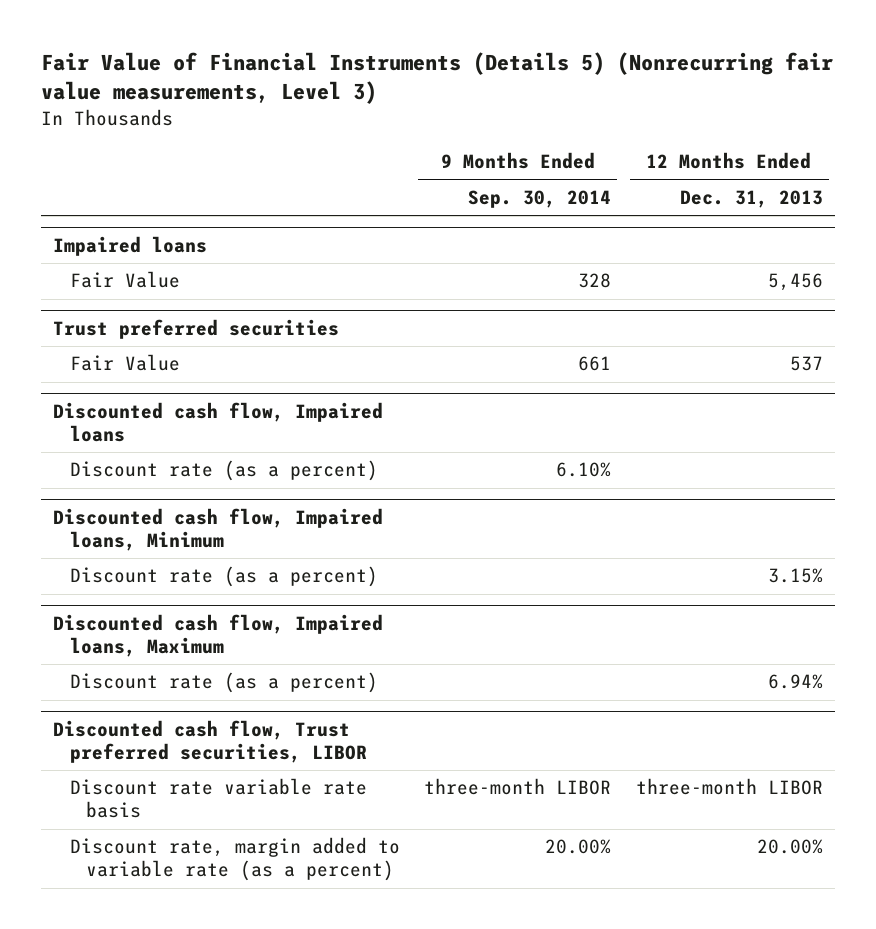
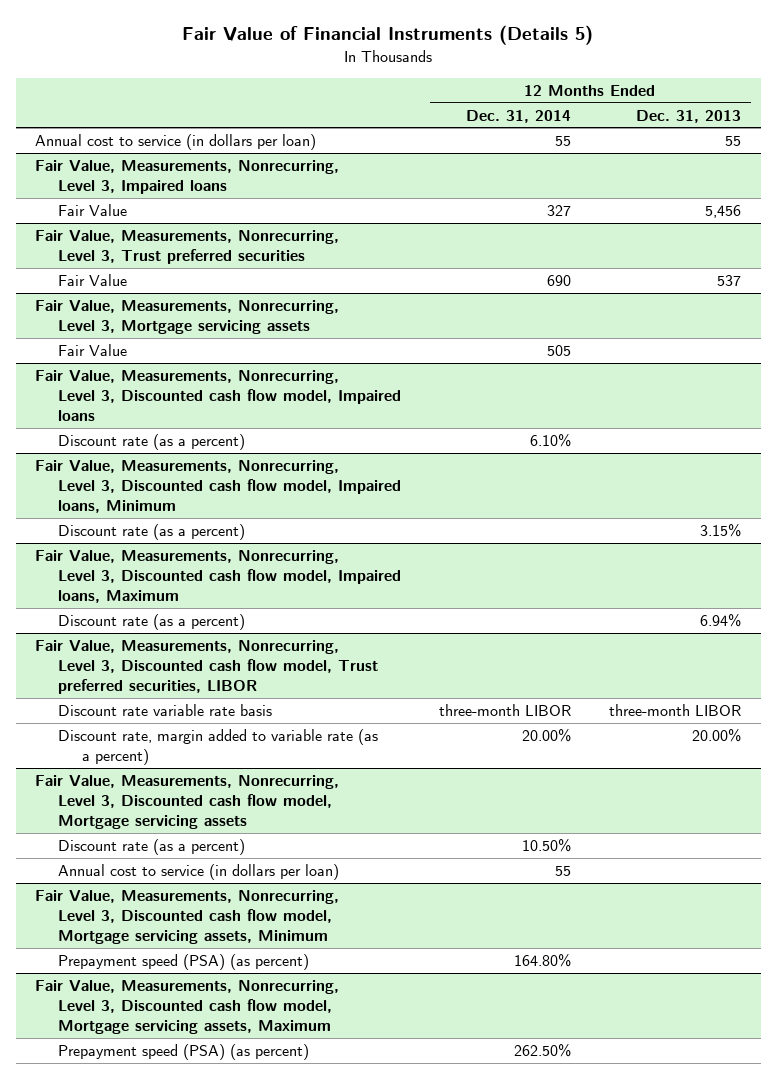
- Fair Value of Financial Instruments (Details 5) (Nonrecurring fair value measurements, Level 3)
+ Fair Value of Financial Instruments (Details 5)
- | 9 Months Ended Sep. 30, 2014 | 12 Months Ended Dec. 31, 2013
+ | 12 Months Ended Dec. 31, 2014 | 12 Months Ended Dec. 31, 2013
- Impaired loans
+ Annual cost to service (in dollars per loan) | 55 | 55
+ Fair Value, Measurements, Nonrecurring, Level 3, Impaired loans
- Trust preferred securities
+ Fair Value, Measurements, Nonrecurring, Level 3, Trust preferred securities
- Discounted cash flow, Impaired loans
+ Fair Value, Measurements, Nonrecurring, Level 3, Mortgage servicing assets
+ Fair Value | 505 |
+ Fair Value, Measurements, Nonrecurring, Level 3, Discounted cash flow model, Impaired loans
- Discounted cash flow, Impaired loans, Minimum
+ Fair Value, Measurements, Nonrecurring, Level 3, Discounted cash flow model, Impaired loans, Minimum
- Discounted cash flow, Impaired loans, Maximum
+ Fair Value, Measurements, Nonrecurring, Level 3, Discounted cash flow model, Impaired loans, Maximum
- Discounted cash flow, Trust preferred securities, LIBOR
+ Fair Value, Measurements, Nonrecurring, Level 3, Discounted cash flow model, Trust preferred securities, LIBOR
+ Fair Value, Measurements, Nonrecurring, Level 3, Discounted cash flow model, Mortgage servicing assets
+ Discount rate (as a percent) | 10.50% |
+ Annual cost to service (in dollars per loan) | 55 |
+ Fair Value, Measurements, Nonrecurring, Level 3, Discounted cash flow model, Mortgage servicing assets, Minimum
+ Prepayment speed (PSA) (as percent) | 164.80% |
+ Fair Value, Measurements, Nonrecurring, Level 3, Discounted cash flow model, Mortgage servicing assets, Maximum
+ Prepayment speed (PSA) (as percent) | 262.50% |

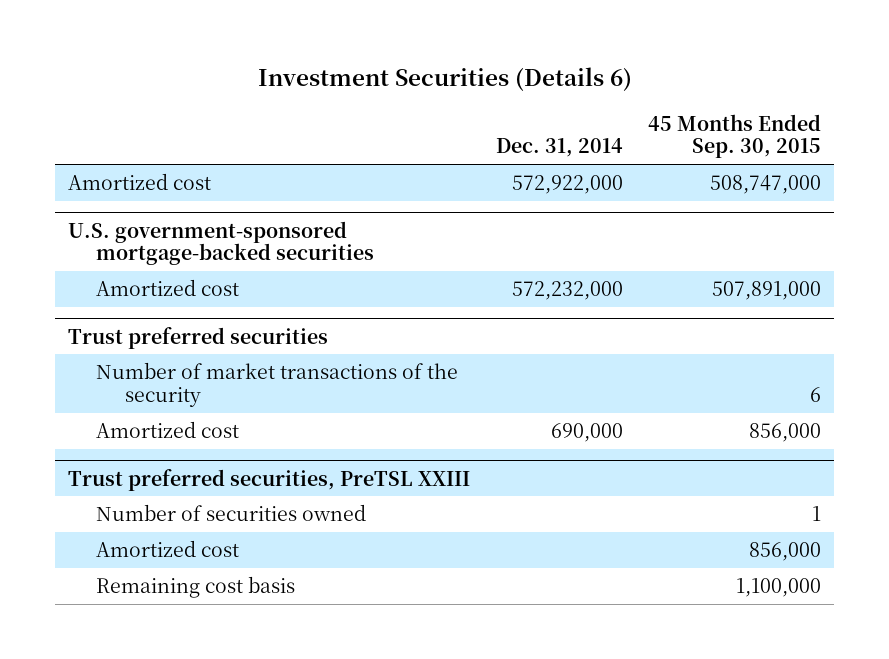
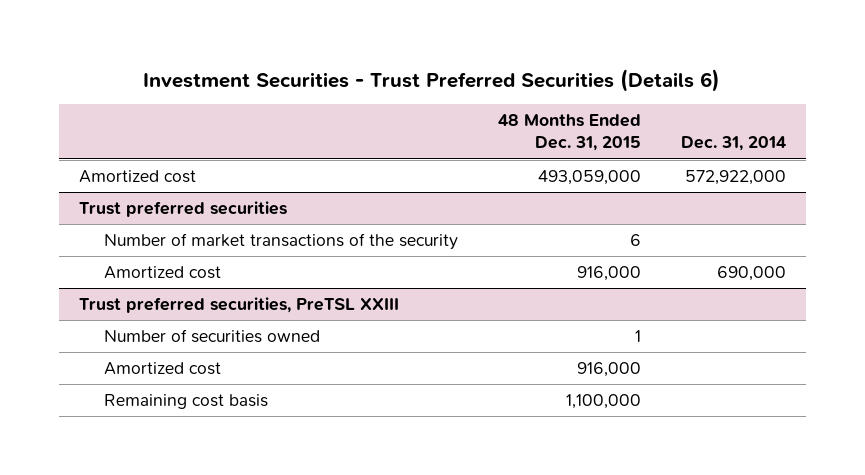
- Investment Securities (Details 6)
+ Investment Securities - Trust Preferred Securities (Details 6)
- | Dec. 31, 2014 | 45 Months Ended Sep. 30, 2015
+ | 48 Months Ended Dec. 31, 2015 | Dec. 31, 2014
- U.S. government-sponsored mortgage-backed securities
- Amortized cost | 572,232,000 | 507,891,000

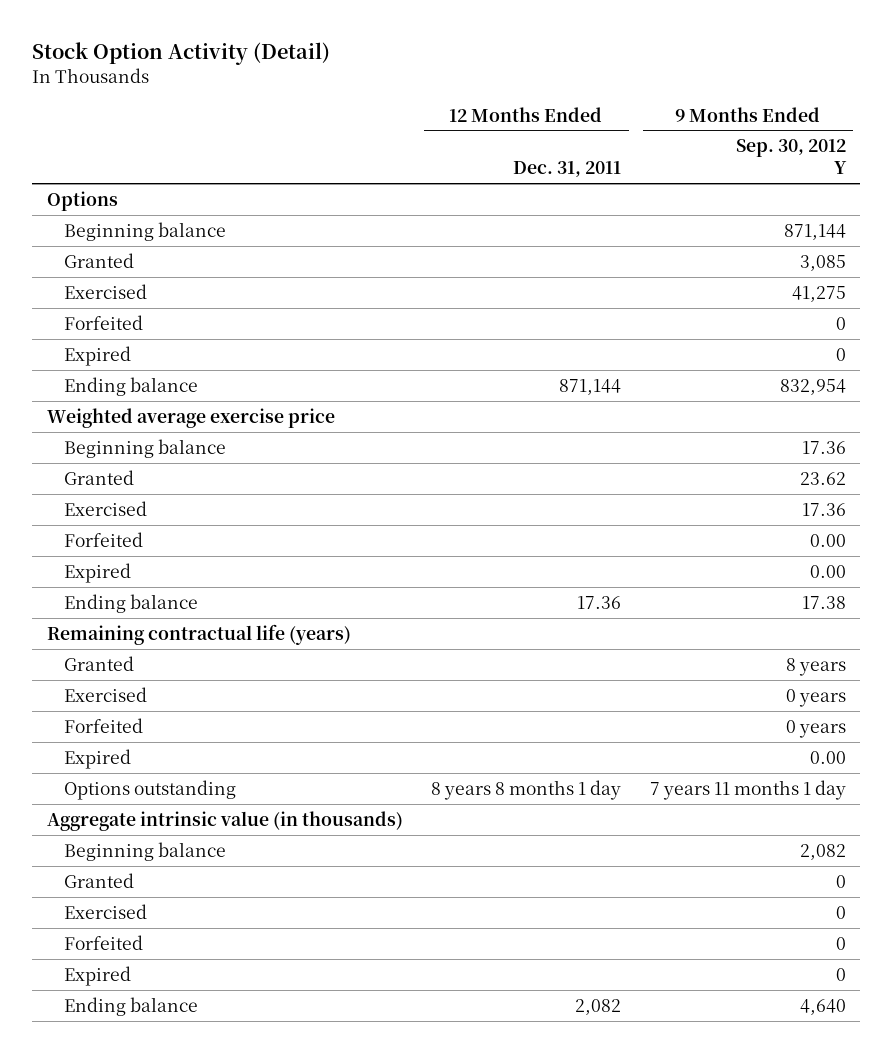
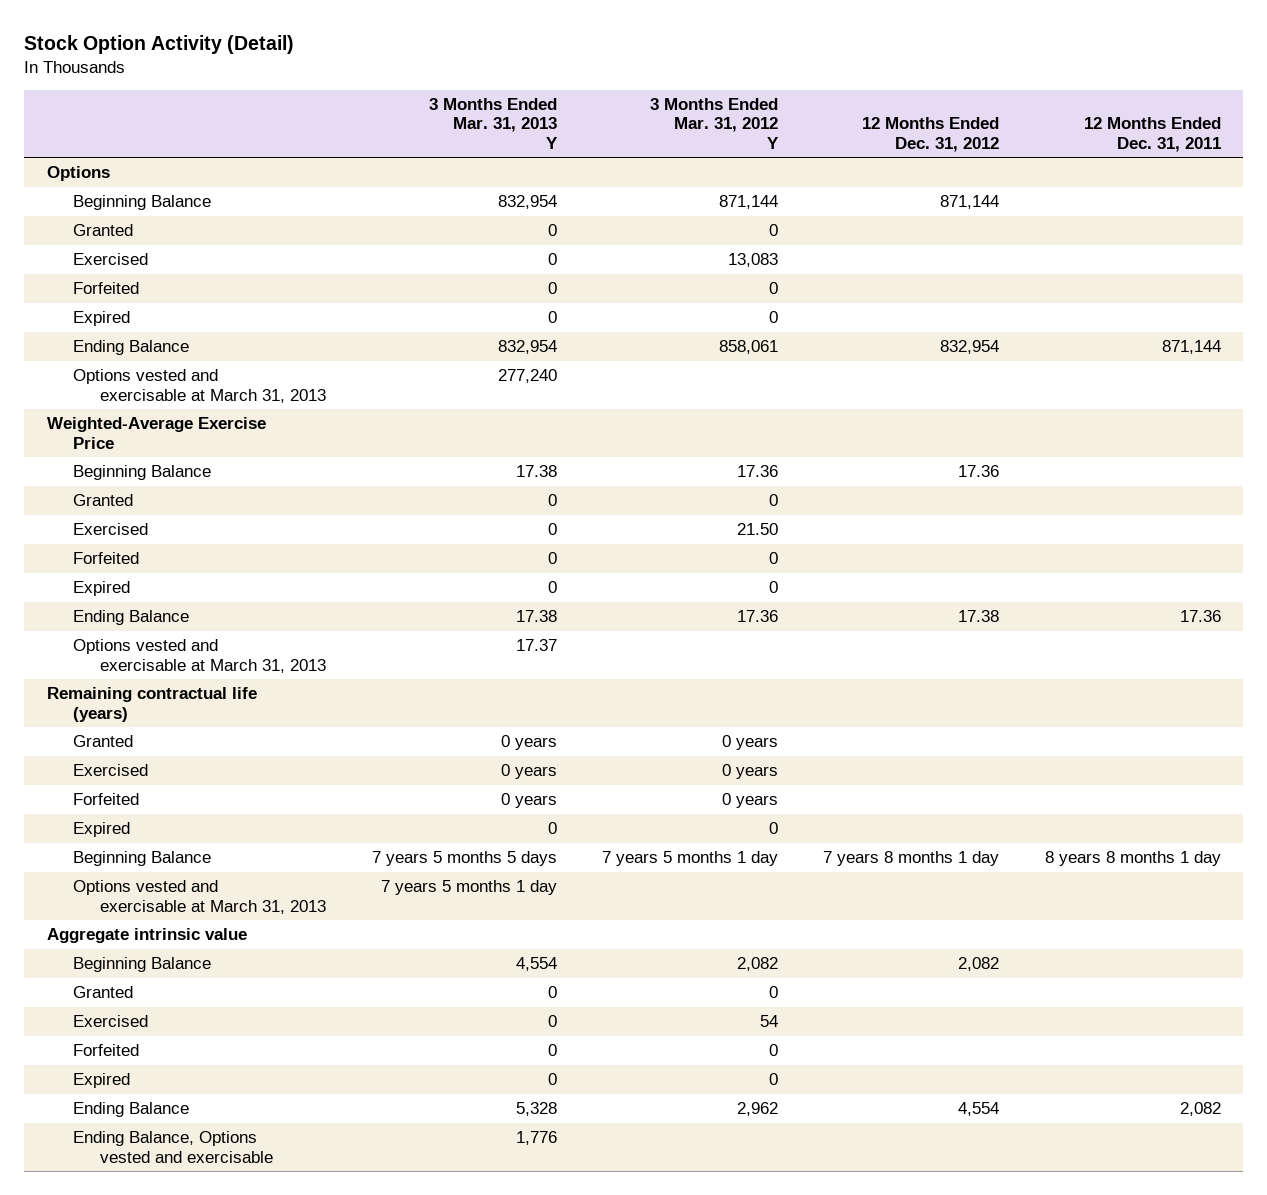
- | 12 Months Ended Dec. 31, 2011 | 9 Months Ended Sep. 30, 2012 Y
+ | 3 Months Ended Mar. 31, 2013 Y | 3 Months Ended Mar. 31, 2012 Y | 12 Months Ended Dec. 31, 2012 | 12 Months Ended Dec. 31, 2011
- Beginning balance | | 871,144
+ Beginning Balance | 832,954 | 871,144 | 871,144 |
- Ending balance | 871,144 | 832,954
- Weighted average exercise price
- Beginning balance | | 17.36
+ Ending Balance | 832,954 | 858,061 | 832,954 | 871,144
+ Options vested and exercisable at March 31, 2013 | 277,240 | | |
+ Weighted-Average Exercise Price
+ Beginning Balance | 17.38 | 17.36 | 17.36 |
- Ending balance | 17.36 | 17.38
+ Ending Balance | 17.38 | 17.36 | 17.38 | 17.36
+ Options vested and exercisable at March 31, 2013 | 17.37 | | |
- Options outstanding | 8 years 8 months 1 day | 7 years 11 months 1 day
- Aggregate intrinsic value (in thousands)
- Beginning balance | | 2,082
+ Beginning Balance | 7 years 5 months 5 days | 7 years 5 months 1 day | 7 years 8 months 1 day | 8 years 8 months 1 day
+ Options vested and exercisable at March 31, 2013 | 7 years 5 months 1 day | | |
+ Aggregate intrinsic value
+ Beginning Balance | 4,554 | 2,082 | 2,082 |
- Ending balance | 2,082 | 4,640
+ Ending Balance | 5,328 | 2,962 | 4,554 | 2,082
+ Ending Balance, Options vested and exercisable | 1,776 | | |

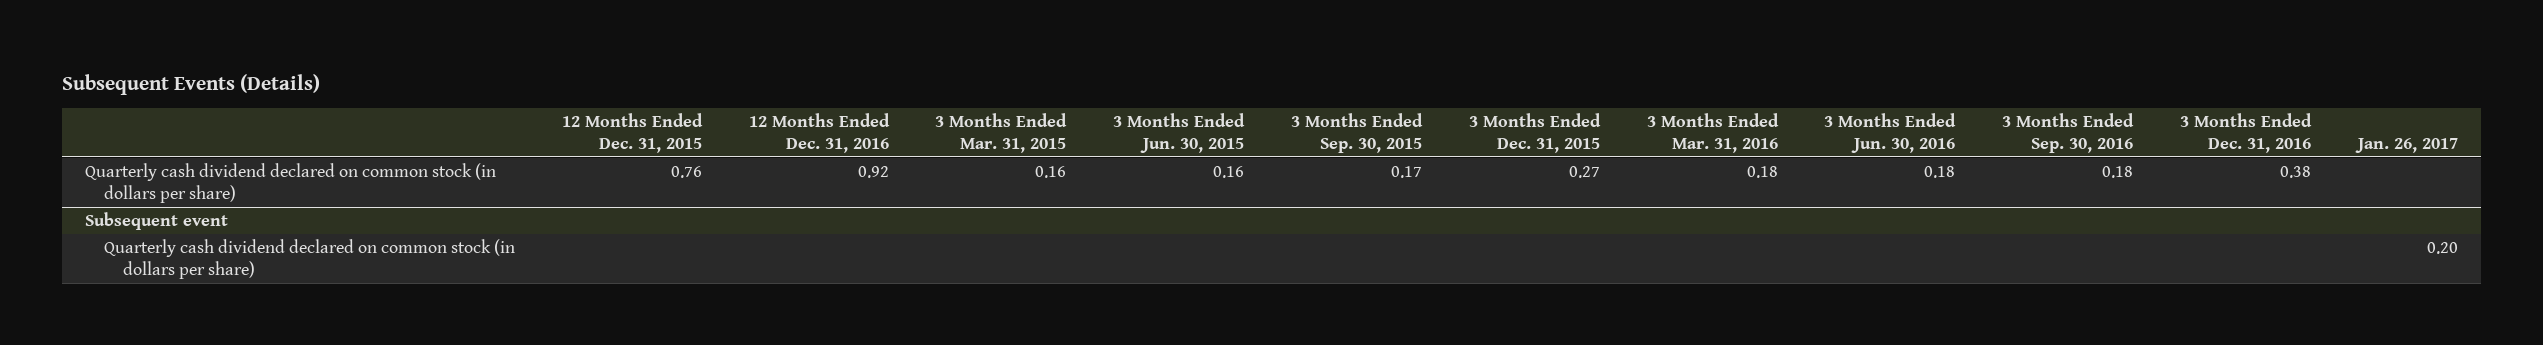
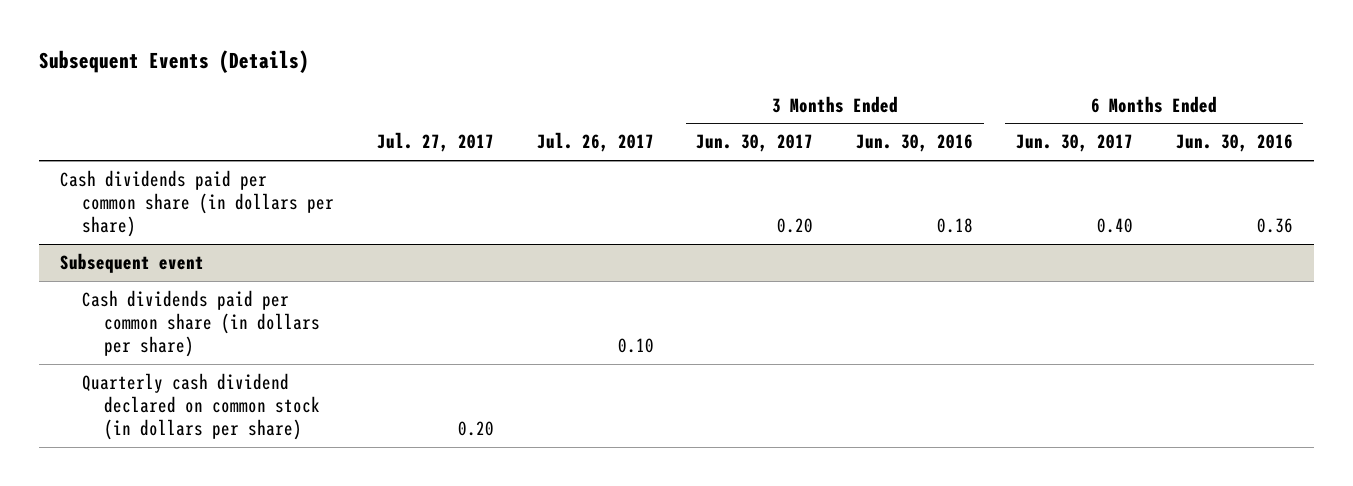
- | 12 Months Ended Dec. 31, 2015 | 12 Months Ended Dec. 31, 2016 | 3 Months Ended Mar. 31, 2015 | 3 Months Ended Jun. 30, 2015 | 3 Months Ended Sep. 30, 2015 | 3 Months Ended Dec. 31, 2015 | 3 Months Ended Mar. 31, 2016 | 3 Months Ended Jun. 30, 2016 | 3 Months Ended Sep. 30, 2016 | 3 Months Ended Dec. 31, 2016 | Jan. 26, 2017
+ | Jul. 27, 2017 | Jul. 26, 2017 | 3 Months Ended Jun. 30, 2017 | 3 Months Ended Jun. 30, 2016 | 6 Months Ended Jun. 30, 2017 | 6 Months Ended Jun. 30, 2016
- Quarterly cash dividend declared on common stock (in dollars per share) | 0.76 | 0.92 | 0.16 | 0.16 | 0.17 | 0.27 | 0.18 | 0.18 | 0.18 | 0.38 |
+ Cash dividends paid per common share (in dollars per share) | | | 0.20 | 0.18 | 0.40 | 0.36
@ Subsequent event
+ Cash dividends paid per common share (in dollars per share) | | 0.10 | | | |

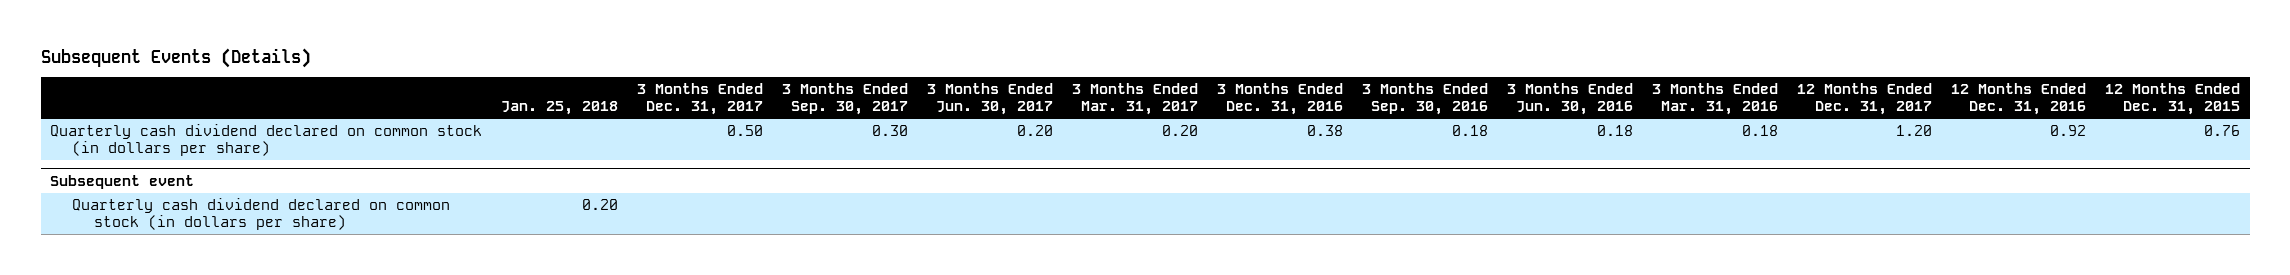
- | Jul. 27, 2017 | Jul. 26, 2017 | 3 Months Ended Jun. 30, 2017 | 3 Months Ended Jun. 30, 2016 | 6 Months Ended Jun. 30, 2017 | 6 Months Ended Jun. 30, 2016
+ | Jan. 25, 2018 | 3 Months Ended Dec. 31, 2017 | 3 Months Ended Sep. 30, 2017 | 3 Months Ended Jun. 30, 2017 | 3 Months Ended Mar. 31, 2017 | 3 Months Ended Dec. 31, 2016 | 3 Months Ended Sep. 30, 2016 | 3 Months Ended Jun. 30, 2016 | 3 Months Ended Mar. 31, 2016 | 12 Months Ended Dec. 31, 2017 | 12 Months Ended Dec. 31, 2016 | 12 Months Ended Dec. 31, 2015
- Cash dividends paid per common share (in dollars per share) | | | 0.20 | 0.18 | 0.40 | 0.36
+ Quarterly cash dividend declared on common stock (in dollars per share) | | 0.50 | 0.30 | 0.20 | 0.20 | 0.38 | 0.18 | 0.18 | 0.18 | 1.20 | 0.92 | 0.76
@ Subsequent event
- Cash dividends paid per common share (in dollars per share) | | 0.10 | | | |

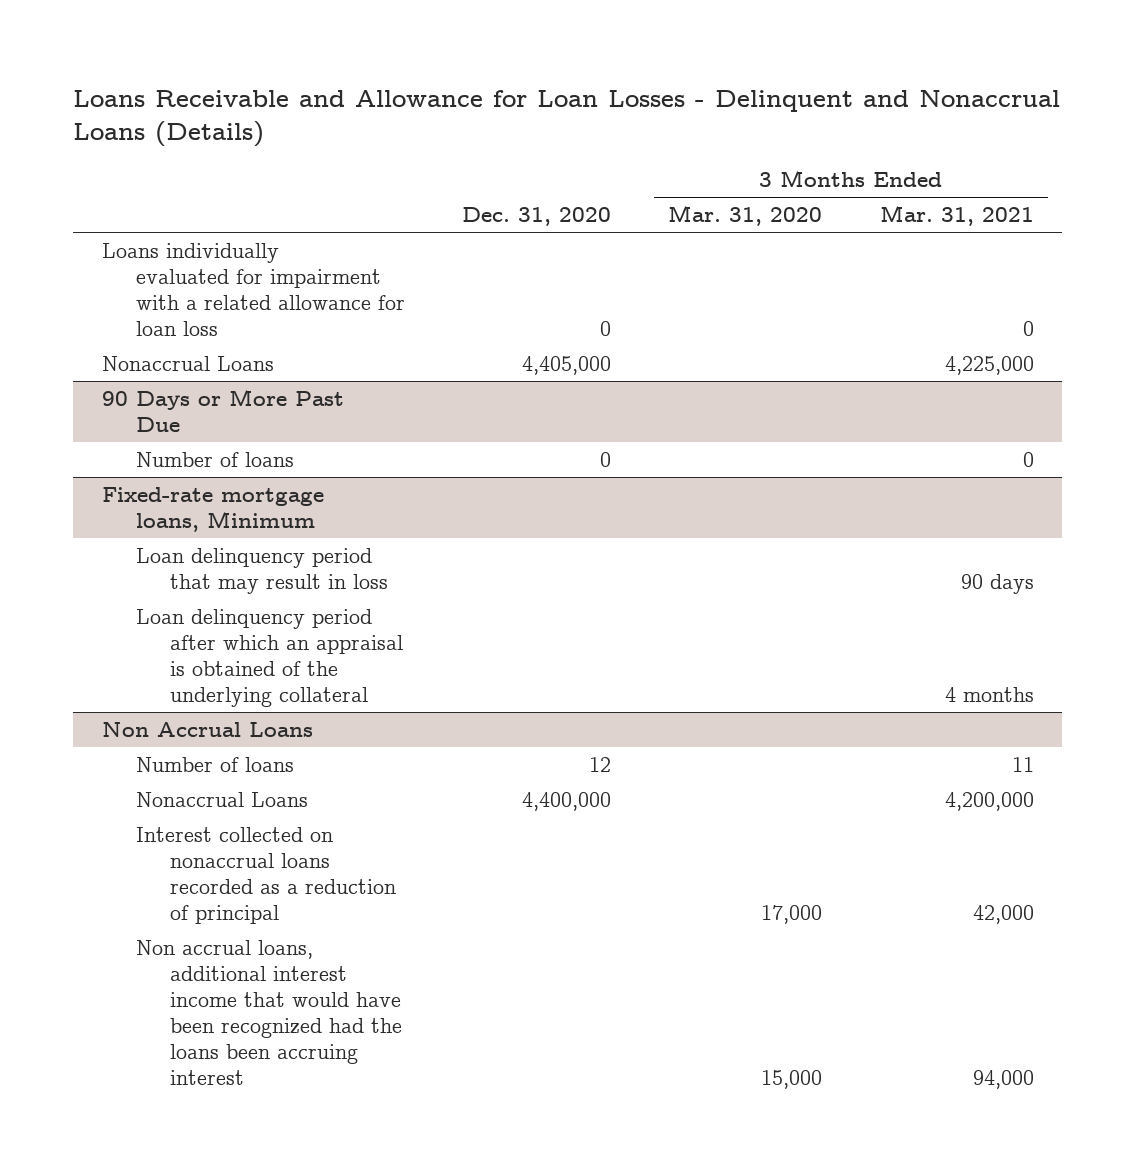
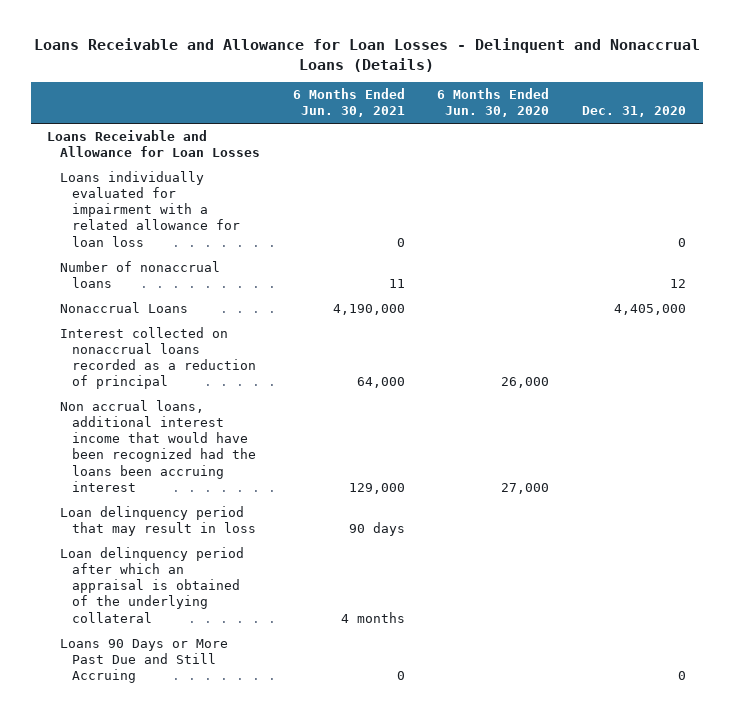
- | Dec. 31, 2020 | 3 Months Ended Mar. 31, 2020 | 3 Months Ended Mar. 31, 2021
+ | 6 Months Ended Jun. 30, 2021 | 6 Months Ended Jun. 30, 2020 | Dec. 31, 2020
+ Loans Receivable and Allowance for Loan Losses
+ Number of nonaccrual loans | 11 | | 12
- 90 Days or More Past Due
- Number of loans | 0 | | 0
- Fixed-rate mortgage loans, Minimum
- Loan delinquency period that may result in loss | | | 90 days
- Loan delinquency period after which an appraisal is obtained of the underlying collateral | | | 4 months
- Non Accrual Loans
- Number of loans | 12 | | 11
- Nonaccrual Loans | 4,400,000 | | 4,200,000
- Interest collected on nonaccrual loans recorded as a reduction of principal | | 17,000 | 42,000
- Non accrual loans, additional interest income that would have been recognized had the loans been accruing interest | | 15,000 | 94,000
+ Interest collected on nonaccrual loans recorded as a reduction of principal | 64,000 | 26,000 |
+ Non accrual loans, additional interest income that would have been recognized had the loans been accruing interest | 129,000 | 27,000 |
+ Loan delinquency period that may result in loss | 90 days | |
+ Loan delinquency period after which an appraisal is obtained of the underlying collateral | 4 months | |
+ Loans 90 Days or More Past Due and Still Accruing | 0 | | 0

